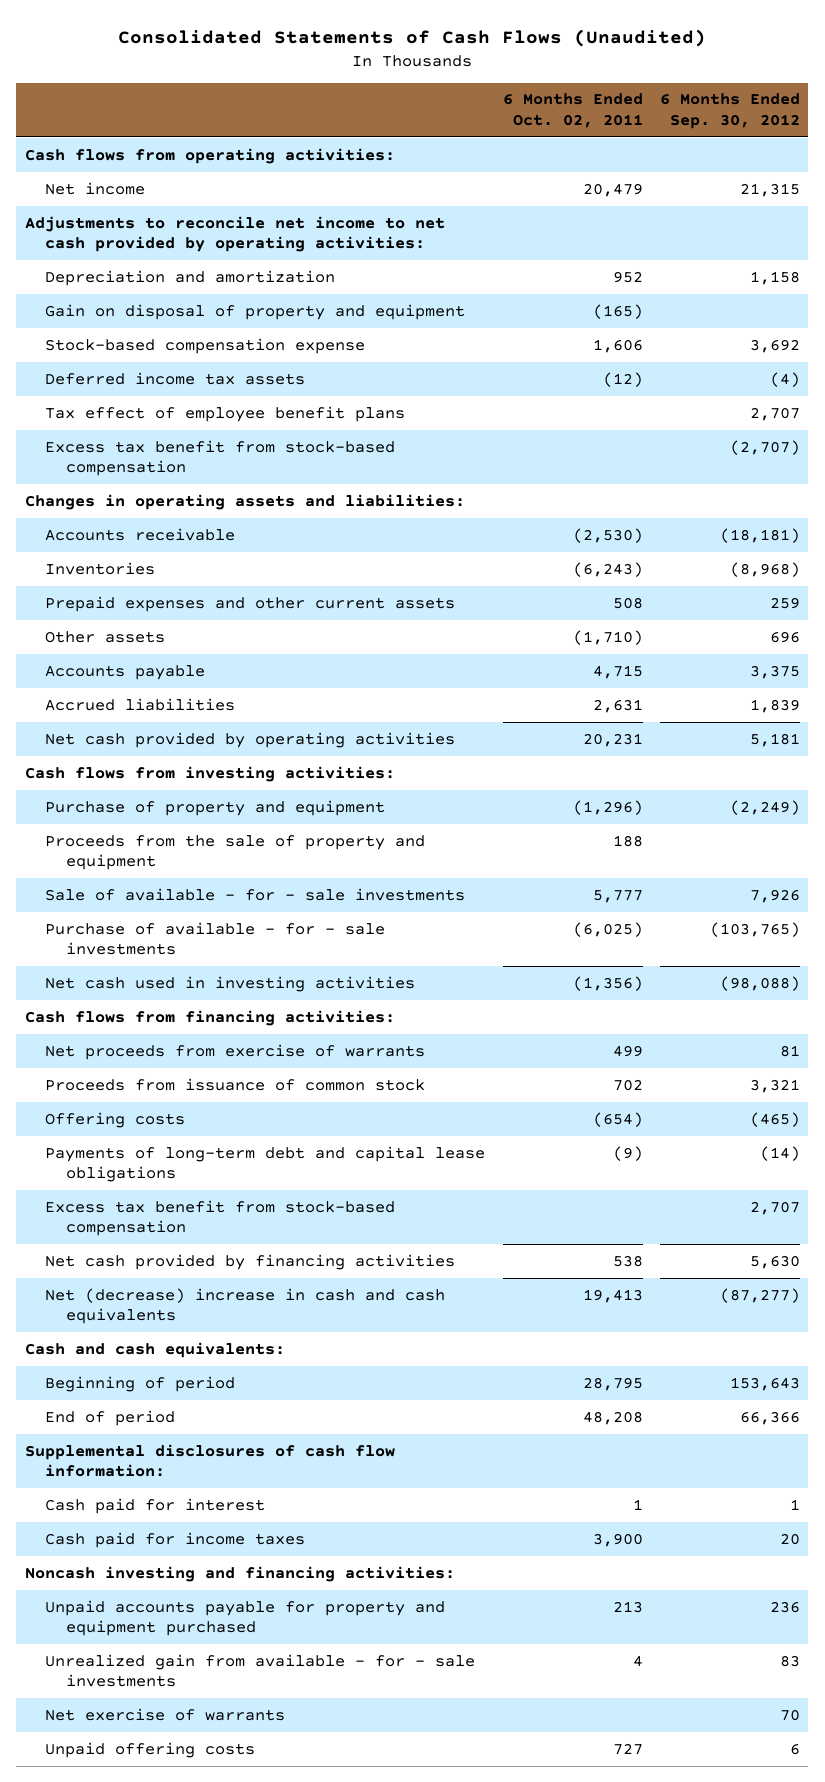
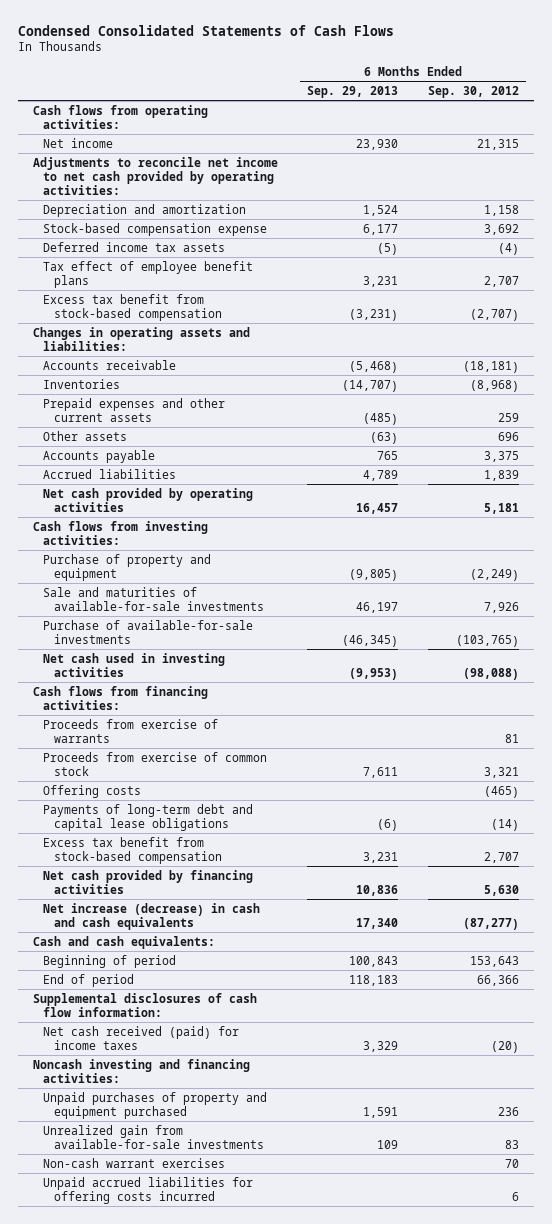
- Consolidated Statements of Cash Flows (Unaudited)
+ Condensed Consolidated Statements of Cash Flows
- | 6 Months Ended Oct. 02, 2011 | 6 Months Ended Sep. 30, 2012
+ | 6 Months Ended Sep. 29, 2013 | 6 Months Ended Sep. 30, 2012
- Gain on disposal of property and equipment | (165) |
- Proceeds from the sale of property and equipment | 188 |
- Sale of available - for - sale investments | 5,777 | 7,926
- Purchase of available - for - sale investments | (6,025) | (103,765)
+ Sale and maturities of available-for-sale investments | 46,197 | 7,926
+ Purchase of available-for-sale investments | (46,345) | (103,765)
- Net proceeds from exercise of warrants | 499 | 81
- Proceeds from issuance of common stock | 702 | 3,321
+ Proceeds from exercise of warrants | | 81
+ Proceeds from exercise of common stock | 7,611 | 3,321
- Net (decrease) increase in cash and cash equivalents | 19,413 | (87,277)
+ Net increase (decrease) in cash and cash equivalents | 17,340 | (87,277)
- Cash paid for interest | 1 | 1
- Cash paid for income taxes | 3,900 | 20
+ Net cash received (paid) for income taxes | 3,329 | (20)
- Unpaid accounts payable for property and equipment purchased | 213 | 236
- Unrealized gain from available - for - sale investments | 4 | 83
- Net exercise of warrants | | 70
- Unpaid offering costs | 727 | 6
+ Unpaid purchases of property and equipment purchased | 1,591 | 236
+ Unrealized gain from available-for-sale investments | 109 | 83
+ Non-cash warrant exercises | | 70
+ Unpaid accrued liabilities for offering costs incurred | | 6

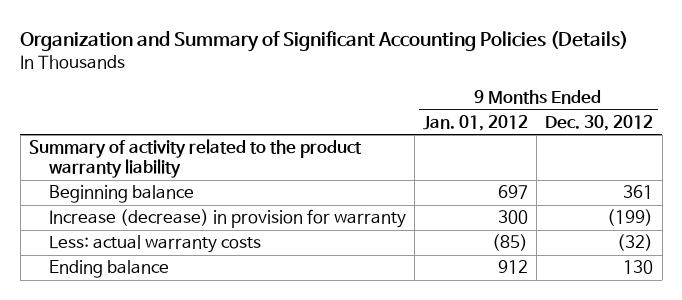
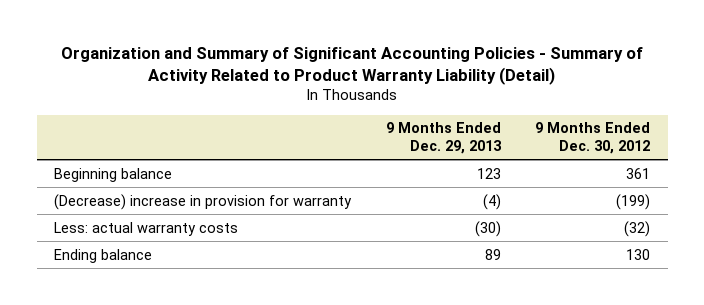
- Organization and Summary of Significant Accounting Policies (Details)
+ Organization and Summary of Significant Accounting Policies - Summary of Activity Related to Product Warranty Liability (Detail)
- | 9 Months Ended Jan. 01, 2012 | 9 Months Ended Dec. 30, 2012
+ | 9 Months Ended Dec. 29, 2013 | 9 Months Ended Dec. 30, 2012
- Summary of activity related to the product warranty liability
- Increase (decrease) in provision for warranty | 300 | (199)
+ (Decrease) increase in provision for warranty | (4) | (199)

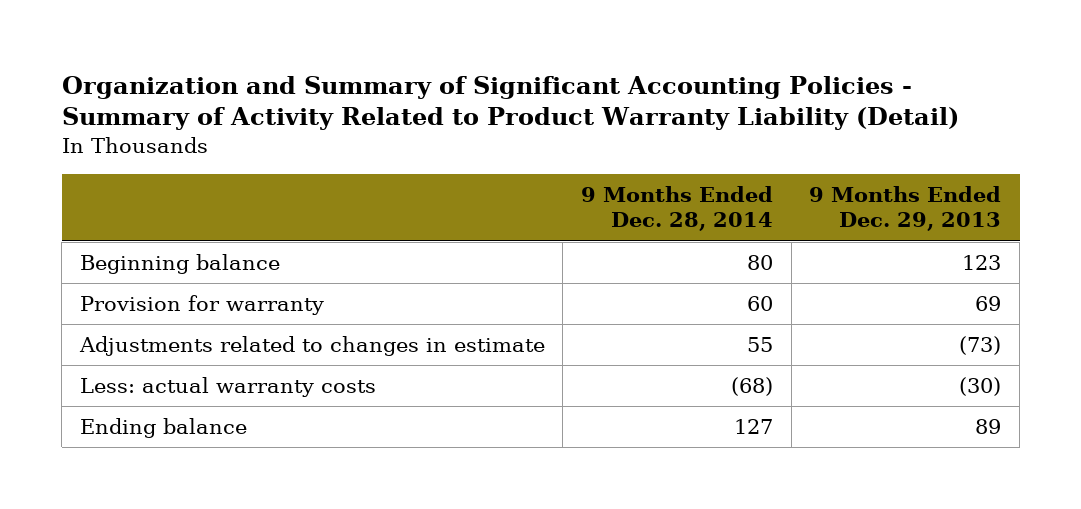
- | 9 Months Ended Dec. 29, 2013 | 9 Months Ended Dec. 30, 2012
+ | 9 Months Ended Dec. 28, 2014 | 9 Months Ended Dec. 29, 2013
- (Decrease) increase in provision for warranty | (4) | (199)
+ Provision for warranty | 60 | 69
+ Adjustments related to changes in estimate | 55 | (73)

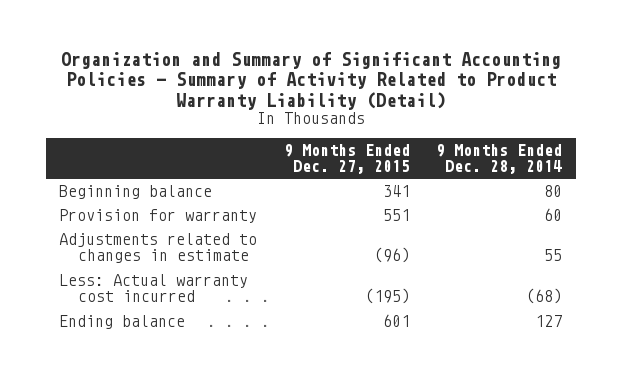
- | 9 Months Ended Dec. 28, 2014 | 9 Months Ended Dec. 29, 2013
+ | 9 Months Ended Dec. 27, 2015 | 9 Months Ended Dec. 28, 2014
- Less: actual warranty costs | (68) | (30)
+ Less: Actual warranty cost incurred | (195) | (68)

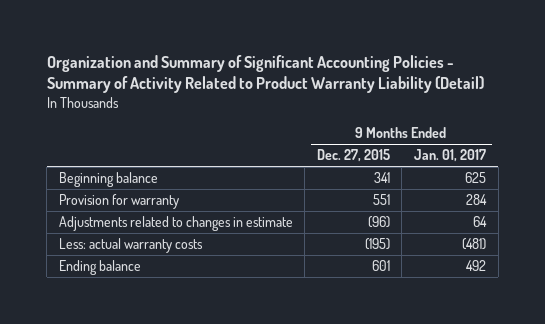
- | 9 Months Ended Dec. 27, 2015 | 9 Months Ended Dec. 28, 2014
+ | 9 Months Ended Dec. 27, 2015 | 9 Months Ended Jan. 01, 2017
- Less: Actual warranty cost incurred | (195) | (68)
+ Less: actual warranty costs | (195) | (481)

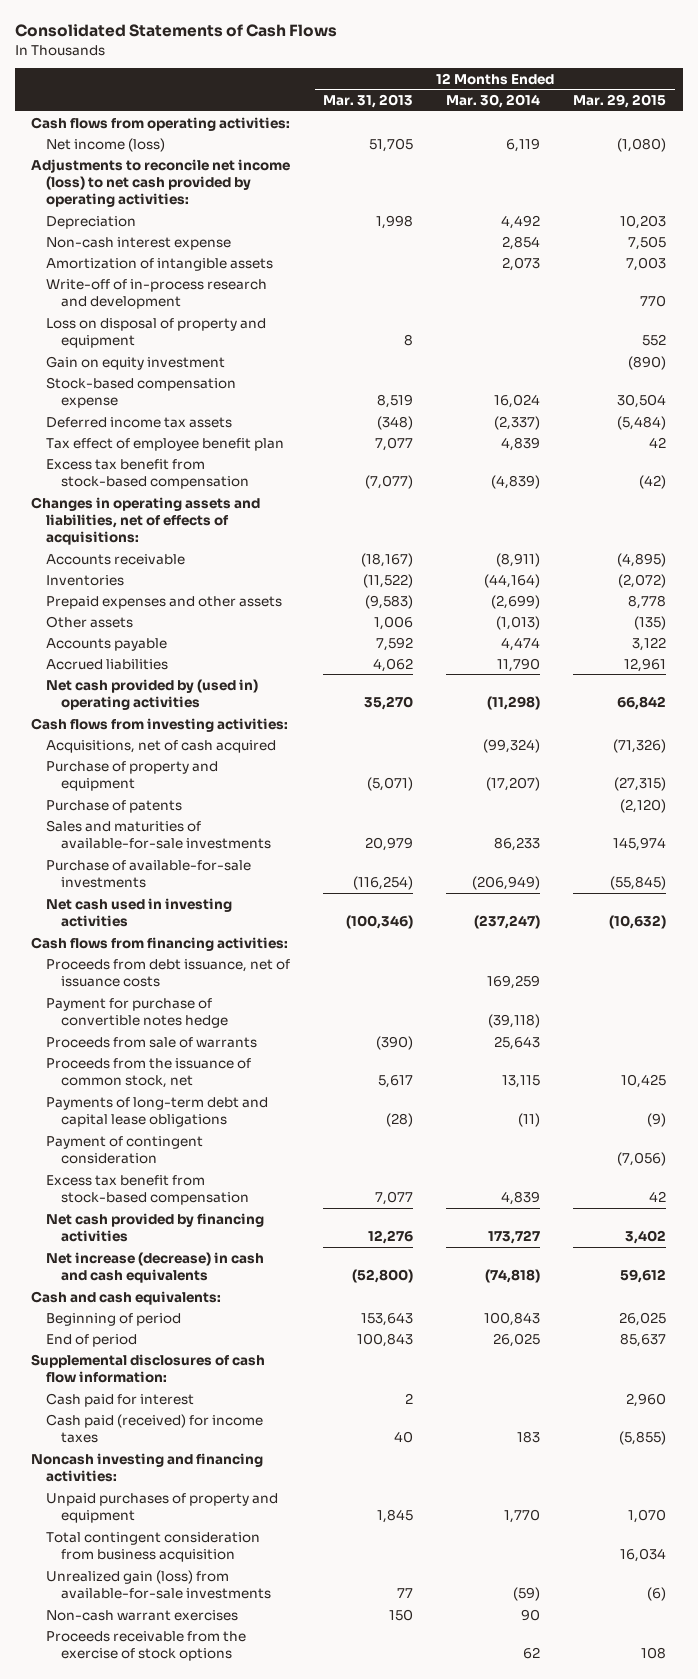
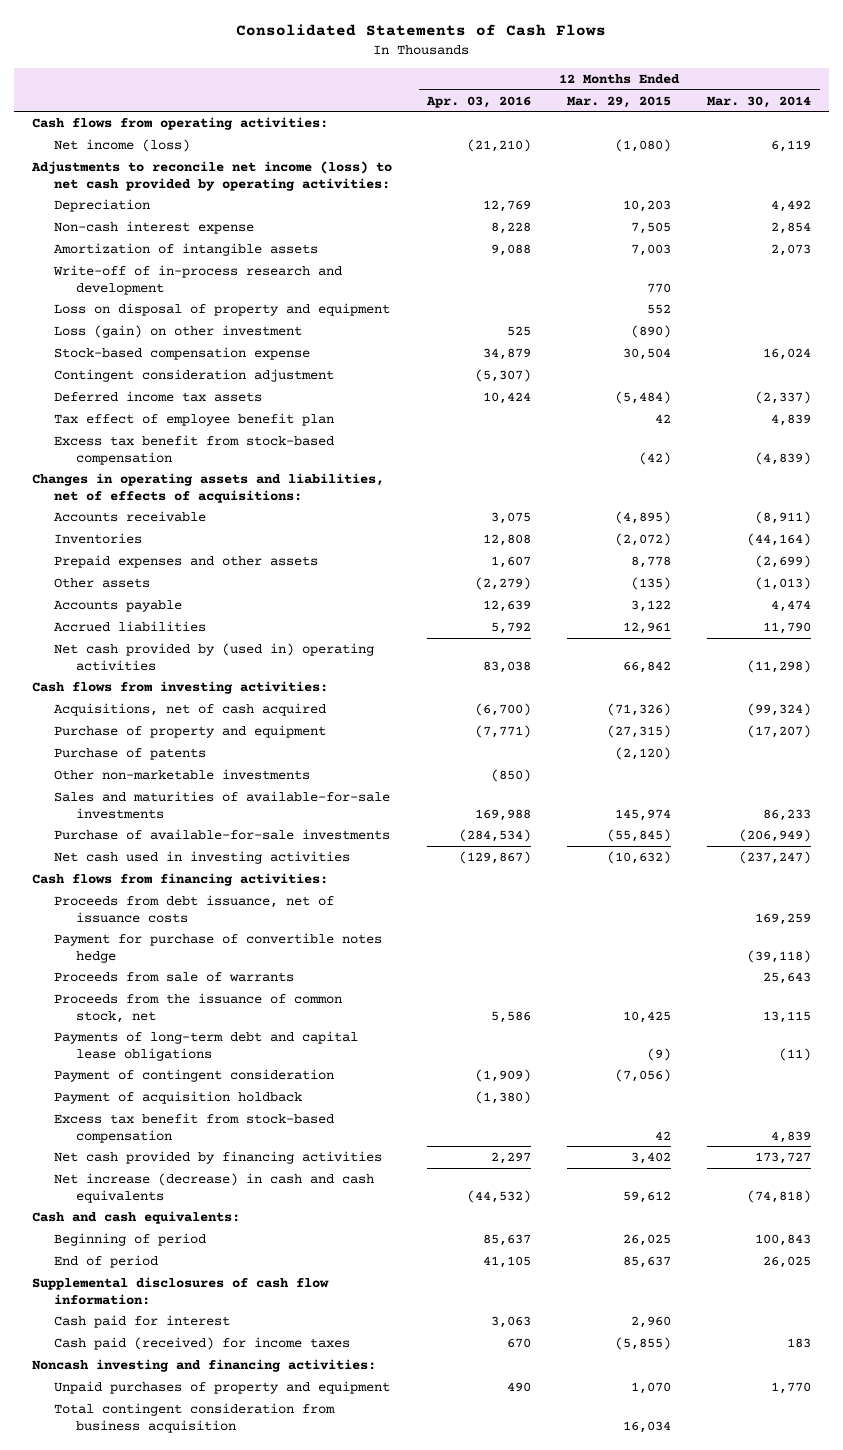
- | 12 Months Ended Mar. 31, 2013 | 12 Months Ended Mar. 30, 2014 | 12 Months Ended Mar. 29, 2015
+ | 12 Months Ended Apr. 03, 2016 | 12 Months Ended Mar. 29, 2015 | 12 Months Ended Mar. 30, 2014
- Gain on equity investment | | | (890)
+ Loss (gain) on other investment | 525 | (890) |
+ Contingent consideration adjustment | (5,307) | |
+ Other non-marketable investments | (850) | |
+ Payment of acquisition holdback | (1,380) | |
- Unrealized gain (loss) from available-for-sale investments | 77 | (59) | (6)
- Non-cash warrant exercises | 150 | 90 |
- Proceeds receivable from the exercise of stock options | | 62 | 108

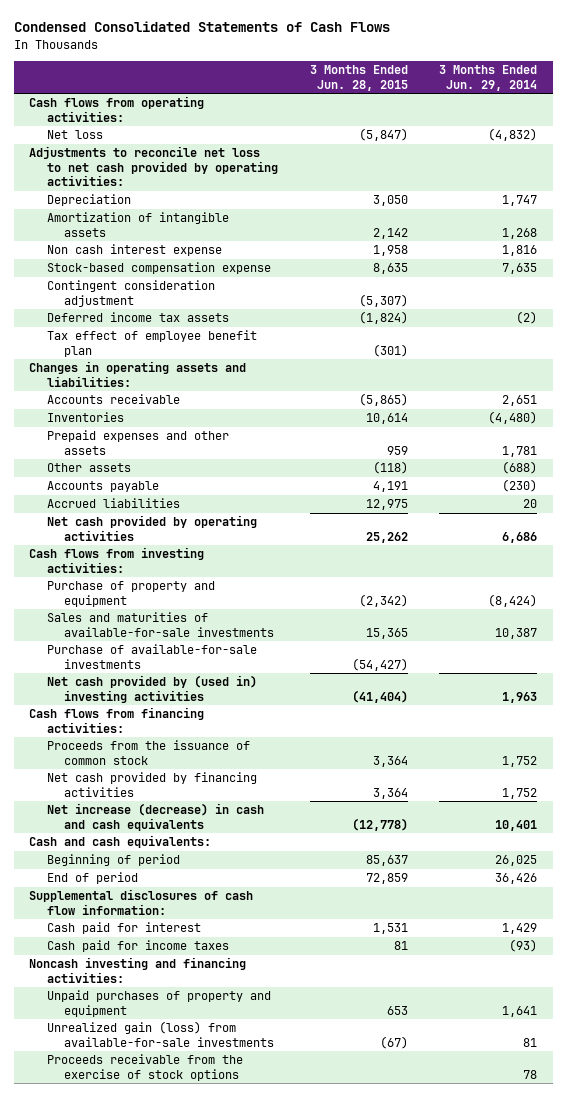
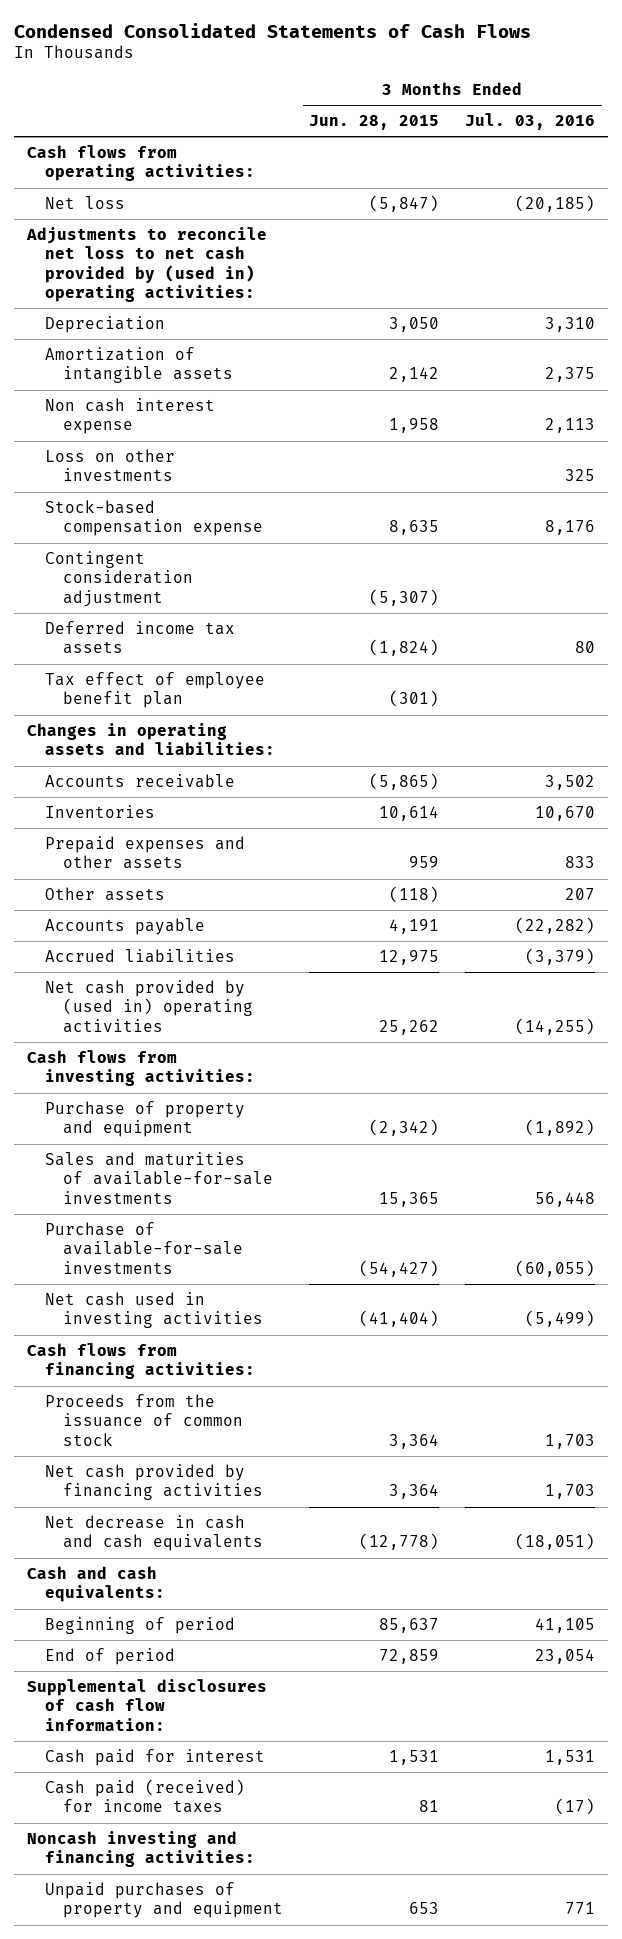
- | 3 Months Ended Jun. 28, 2015 | 3 Months Ended Jun. 29, 2014
+ | 3 Months Ended Jun. 28, 2015 | 3 Months Ended Jul. 03, 2016
- Adjustments to reconcile net loss to net cash provided by operating activities:
+ Adjustments to reconcile net loss to net cash provided by (used in) operating activities:
+ Loss on other investments | | 325
- Net cash provided by operating activities | 25,262 | 6,686
+ Net cash provided by (used in) operating activities | 25,262 | (14,255)
- Net cash provided by (used in) investing activities | (41,404) | 1,963
+ Net cash used in investing activities | (41,404) | (5,499)
- Net increase (decrease) in cash and cash equivalents | (12,778) | 10,401
+ Net decrease in cash and cash equivalents | (12,778) | (18,051)
- Cash paid for income taxes | 81 | (93)
+ Cash paid (received) for income taxes | 81 | (17)
- Unrealized gain (loss) from available-for-sale investments | (67) | 81
- Proceeds receivable from the exercise of stock options | | 78

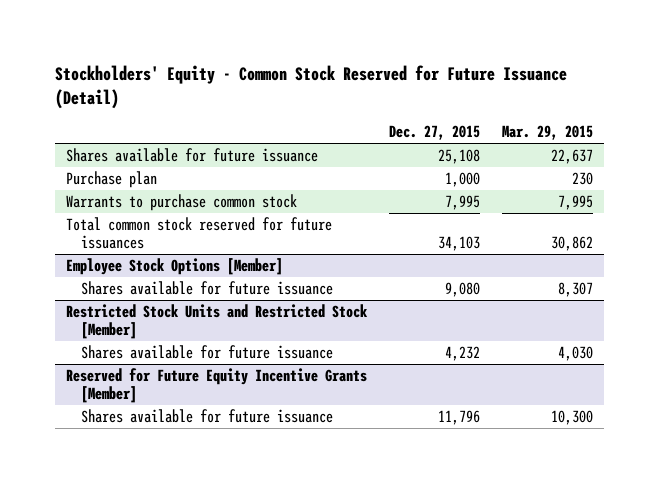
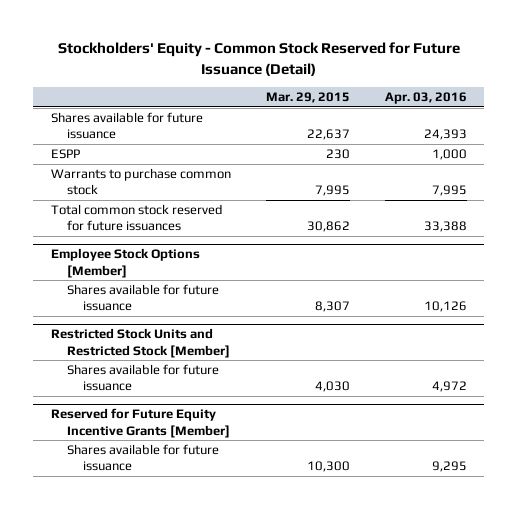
- | Dec. 27, 2015 | Mar. 29, 2015
+ | Mar. 29, 2015 | Apr. 03, 2016
- Purchase plan | 1,000 | 230
+ ESPP | 230 | 1,000

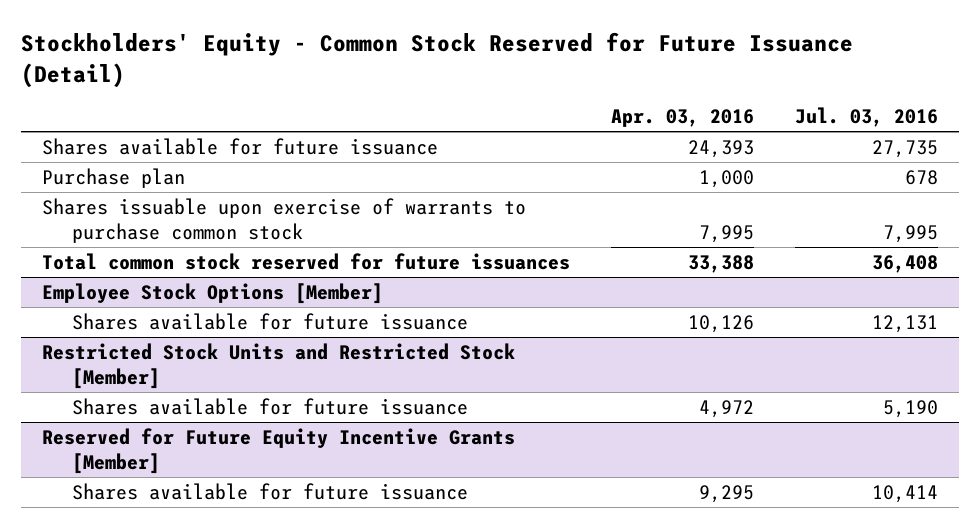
- | Mar. 29, 2015 | Apr. 03, 2016
+ | Apr. 03, 2016 | Jul. 03, 2016
- ESPP | 230 | 1,000
- Warrants to purchase common stock | 7,995 | 7,995
+ Purchase plan | 1,000 | 678
+ Shares issuable upon exercise of warrants to purchase common stock | 7,995 | 7,995

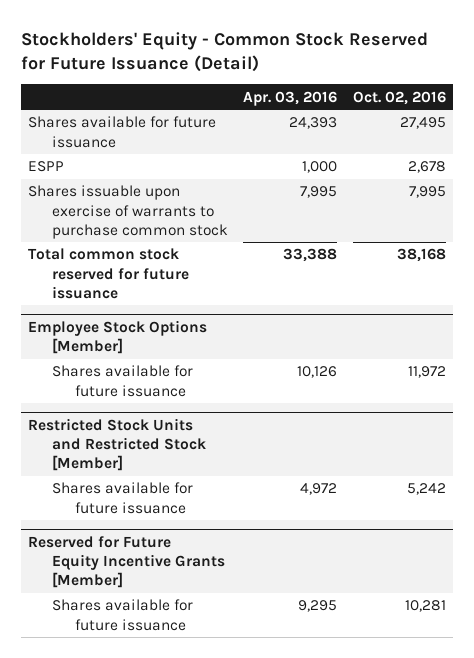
- | Apr. 03, 2016 | Jul. 03, 2016
+ | Apr. 03, 2016 | Oct. 02, 2016
- Purchase plan | 1,000 | 678
+ ESPP | 1,000 | 2,678
- Total common stock reserved for future issuances | 33,388 | 36,408
+ Total common stock reserved for future issuance | 33,388 | 38,168

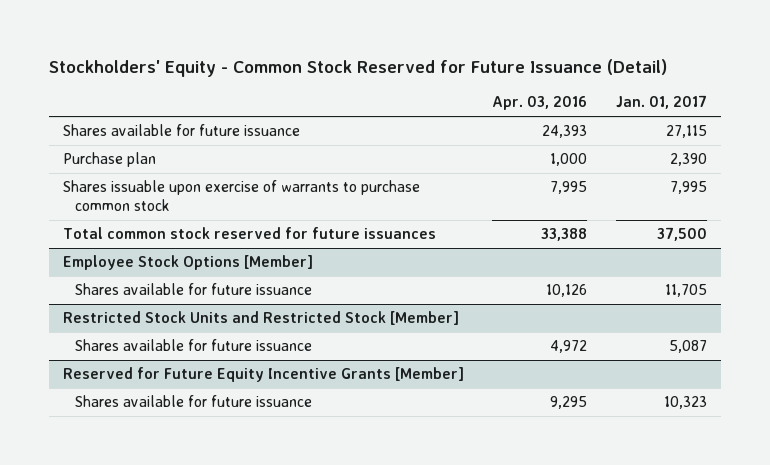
- | Apr. 03, 2016 | Oct. 02, 2016
+ | Apr. 03, 2016 | Jan. 01, 2017
- ESPP | 1,000 | 2,678
+ Purchase plan | 1,000 | 2,390
- Total common stock reserved for future issuance | 33,388 | 38,168
+ Total common stock reserved for future issuances | 33,388 | 37,500

